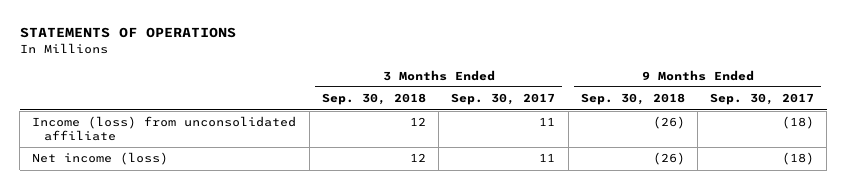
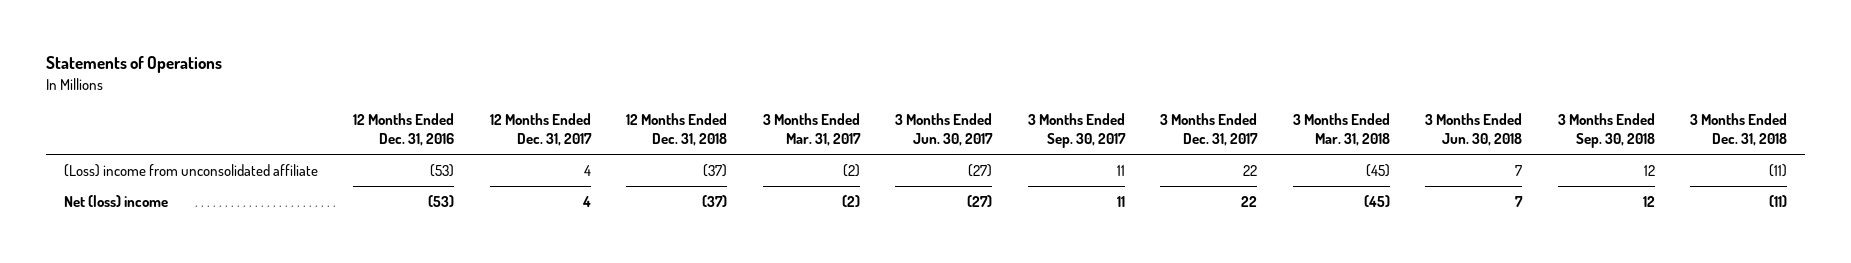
- STATEMENTS OF OPERATIONS
+ Statements of Operations
- | 3 Months Ended Sep. 30, 2018 | 3 Months Ended Sep. 30, 2017 | 9 Months Ended Sep. 30, 2018 | 9 Months Ended Sep. 30, 2017
+ | 12 Months Ended Dec. 31, 2016 | 12 Months Ended Dec. 31, 2017 | 12 Months Ended Dec. 31, 2018 | 3 Months Ended Mar. 31, 2017 | 3 Months Ended Jun. 30, 2017 | 3 Months Ended Sep. 30, 2017 | 3 Months Ended Dec. 31, 2017 | 3 Months Ended Mar. 31, 2018 | 3 Months Ended Jun. 30, 2018 | 3 Months Ended Sep. 30, 2018 | 3 Months Ended Dec. 31, 2018
- Income (loss) from unconsolidated affiliate | 12 | 11 | (26) | (18)
- Net income (loss) | 12 | 11 | (26) | (18)
+ (Loss) income from unconsolidated affiliate | (53) | 4 | (37) | (2) | (27) | 11 | 22 | (45) | 7 | 12 | (11)
+ Net (loss) income | (53) | 4 | (37) | (2) | (27) | 11 | 22 | (45) | 7 | 12 | (11)

